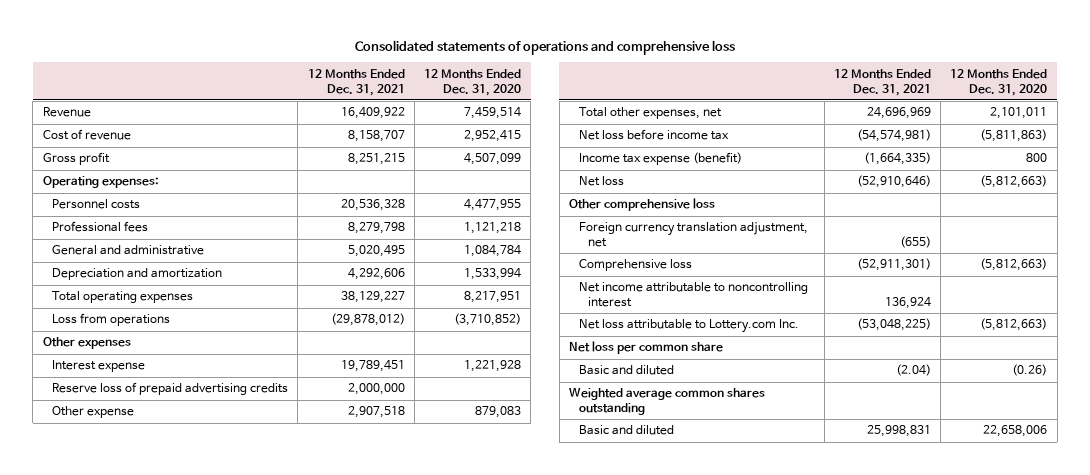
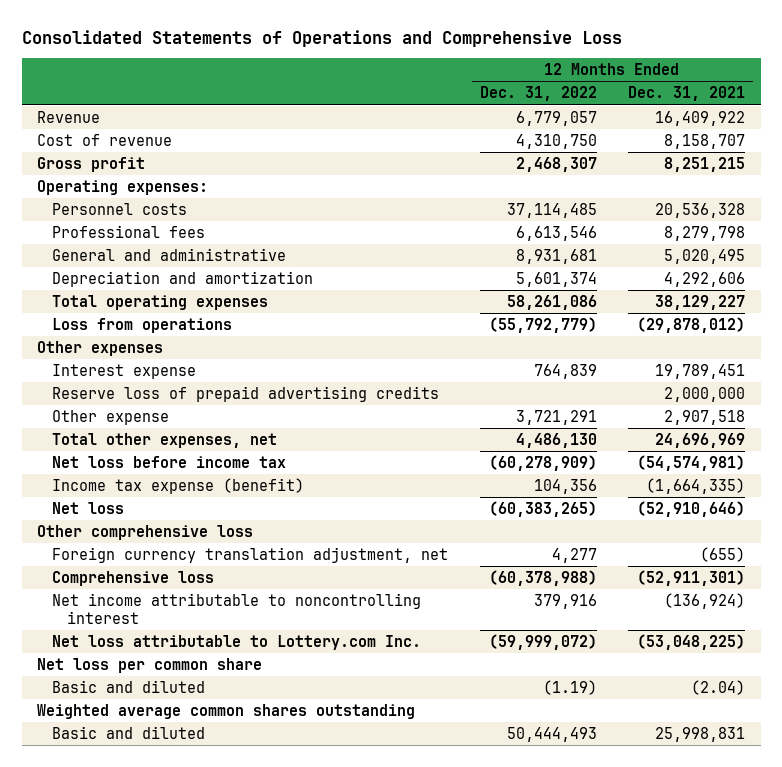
- Consolidated statements of operations and comprehensive loss
+ Consolidated Statements of Operations and Comprehensive Loss
- | 12 Months Ended Dec. 31, 2021 | 12 Months Ended Dec. 31, 2020
+ | 12 Months Ended Dec. 31, 2022 | 12 Months Ended Dec. 31, 2021
- Net income attributable to noncontrolling interest | 136,924 |
+ Net income attributable to noncontrolling interest | 379,916 | (136,924)

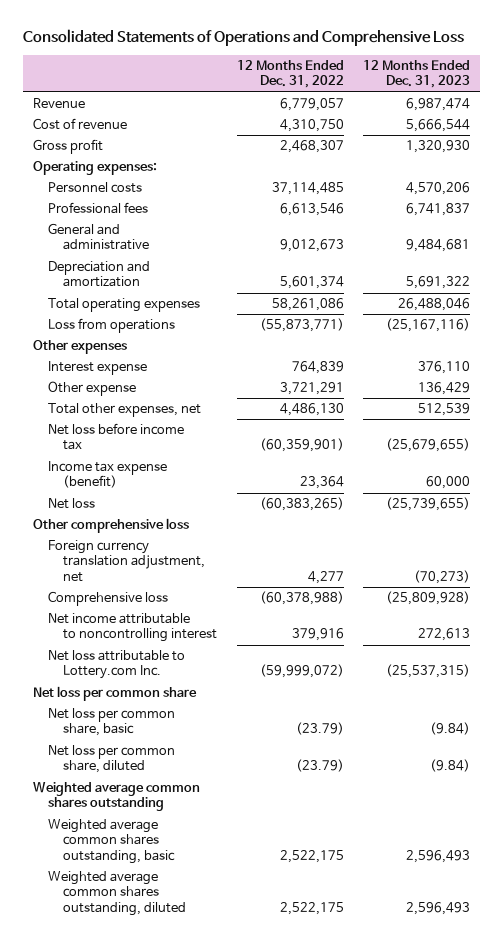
- | 12 Months Ended Dec. 31, 2022 | 12 Months Ended Dec. 31, 2021
+ | 12 Months Ended Dec. 31, 2022 | 12 Months Ended Dec. 31, 2023
- General and administrative | 8,931,681 | 5,020,495
+ General and administrative | 9,012,673 | 9,484,681
- Loss from operations | (55,792,779) | (29,878,012)
+ Loss from operations | (55,873,771) | (25,167,116)
- Reserve loss of prepaid advertising credits | | 2,000,000
- Net loss before income tax | (60,278,909) | (54,574,981)
- Income tax expense (benefit) | 104,356 | (1,664,335)
+ Net loss before income tax | (60,359,901) | (25,679,655)
+ Income tax expense (benefit) | 23,364 | 60,000
- Basic and diluted | (1.19) | (2.04)
+ Net loss per common share, basic | (23.79) | (9.84)
+ Net loss per common share, diluted | (23.79) | (9.84)
- Basic and diluted | 50,444,493 | 25,998,831
+ Weighted average common shares outstanding, basic | 2,522,175 | 2,596,493
+ Weighted average common shares outstanding, diluted | 2,522,175 | 2,596,493

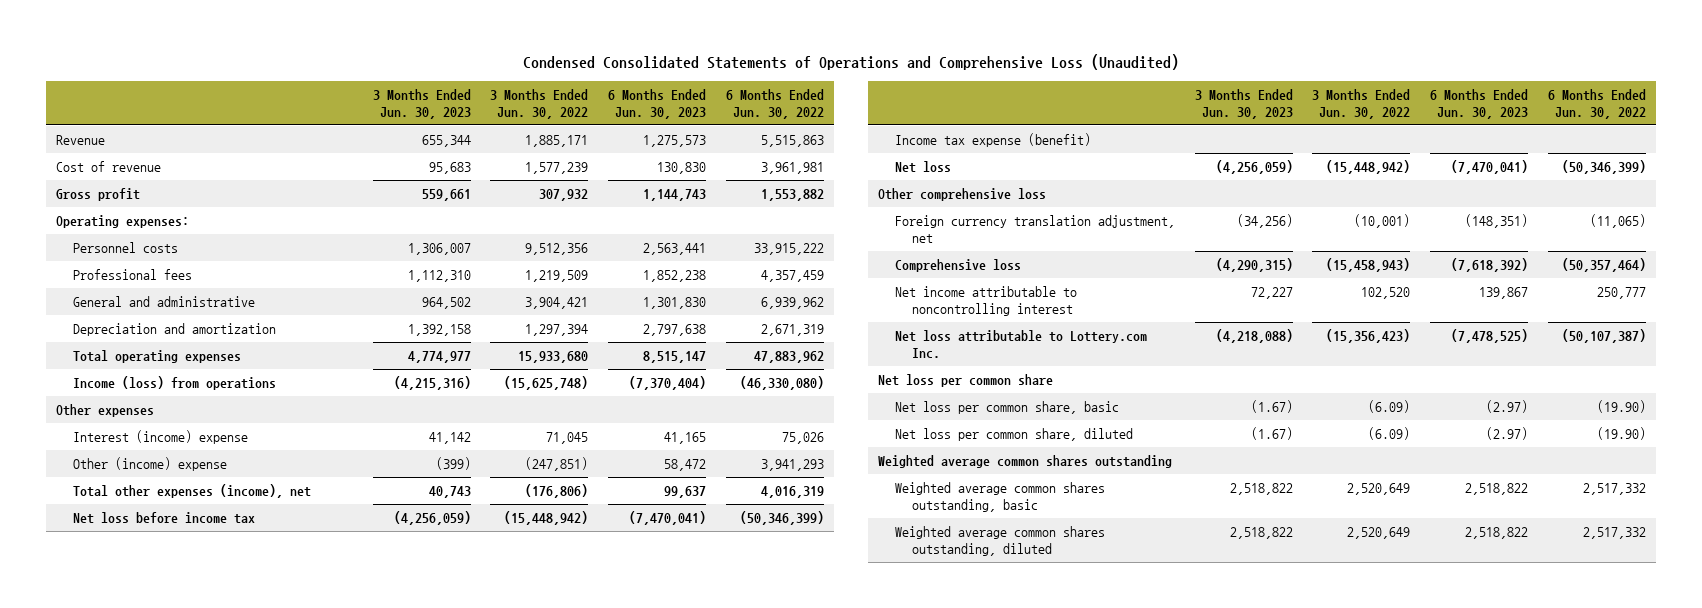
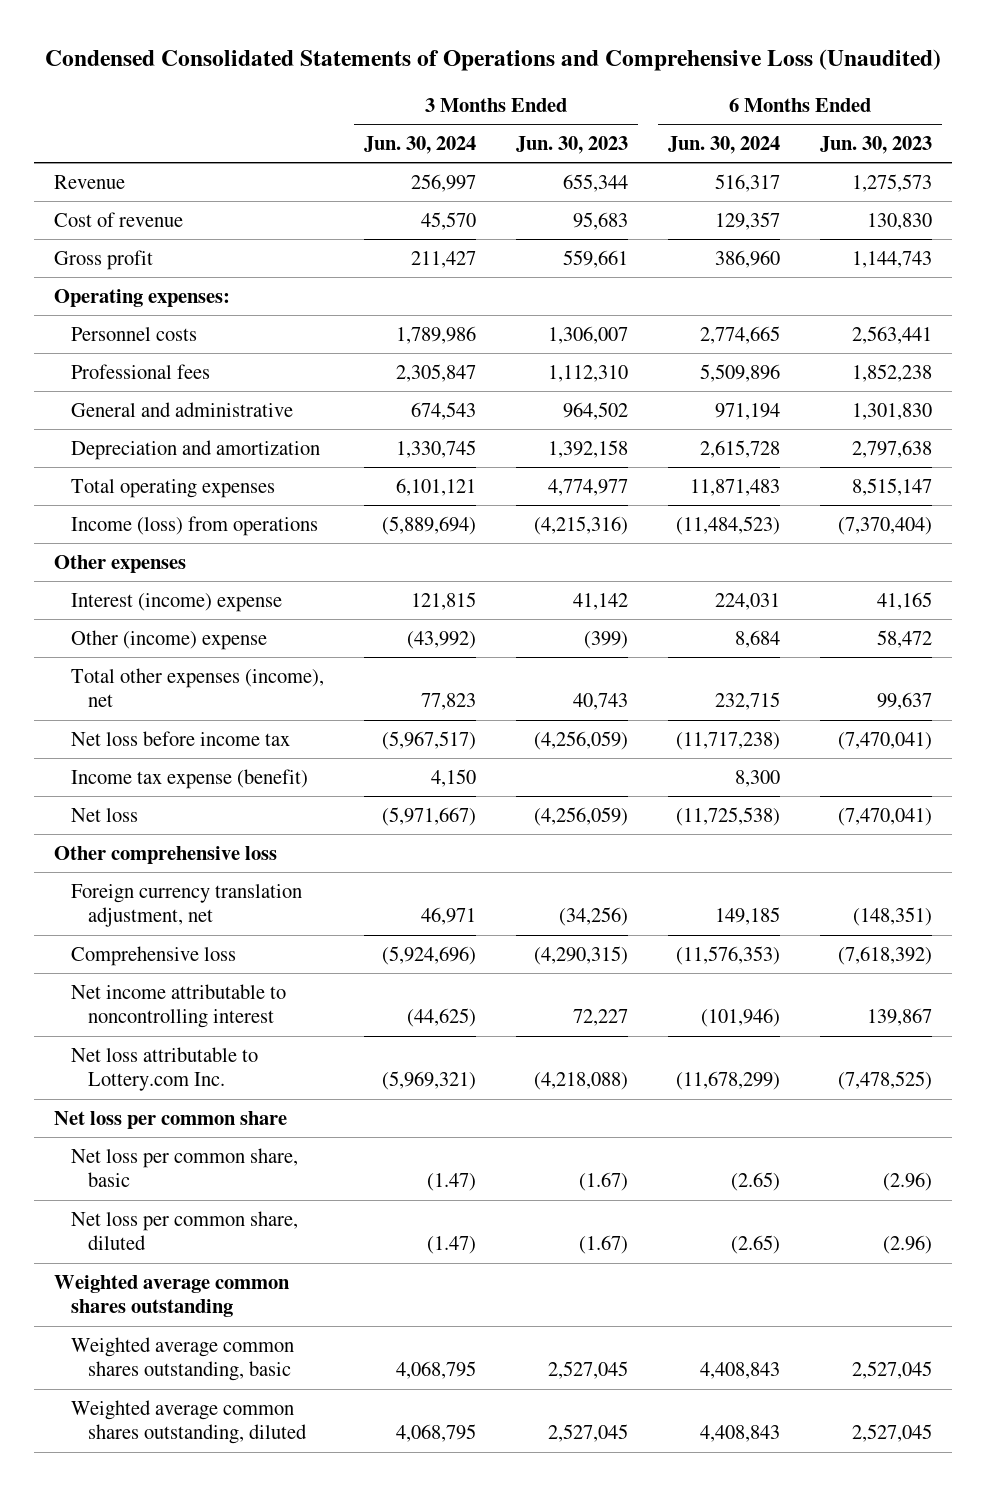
- | 3 Months Ended Jun. 30, 2023 | 3 Months Ended Jun. 30, 2022 | 6 Months Ended Jun. 30, 2023 | 6 Months Ended Jun. 30, 2022
+ | 3 Months Ended Jun. 30, 2024 | 3 Months Ended Jun. 30, 2023 | 6 Months Ended Jun. 30, 2024 | 6 Months Ended Jun. 30, 2023
- Net loss per common share, basic | (1.67) | (6.09) | (2.97) | (19.90)
- Net loss per common share, diluted | (1.67) | (6.09) | (2.97) | (19.90)
+ Net loss per common share, basic | (1.47) | (1.67) | (2.65) | (2.96)
+ Net loss per common share, diluted | (1.47) | (1.67) | (2.65) | (2.96)
- Weighted average common shares outstanding, basic | 2,518,822 | 2,520,649 | 2,518,822 | 2,517,332
- Weighted average common shares outstanding, diluted | 2,518,822 | 2,520,649 | 2,518,822 | 2,517,332
+ Weighted average common shares outstanding, basic | 4,068,795 | 2,527,045 | 4,408,843 | 2,527,045
+ Weighted average common shares outstanding, diluted | 4,068,795 | 2,527,045 | 4,408,843 | 2,527,045

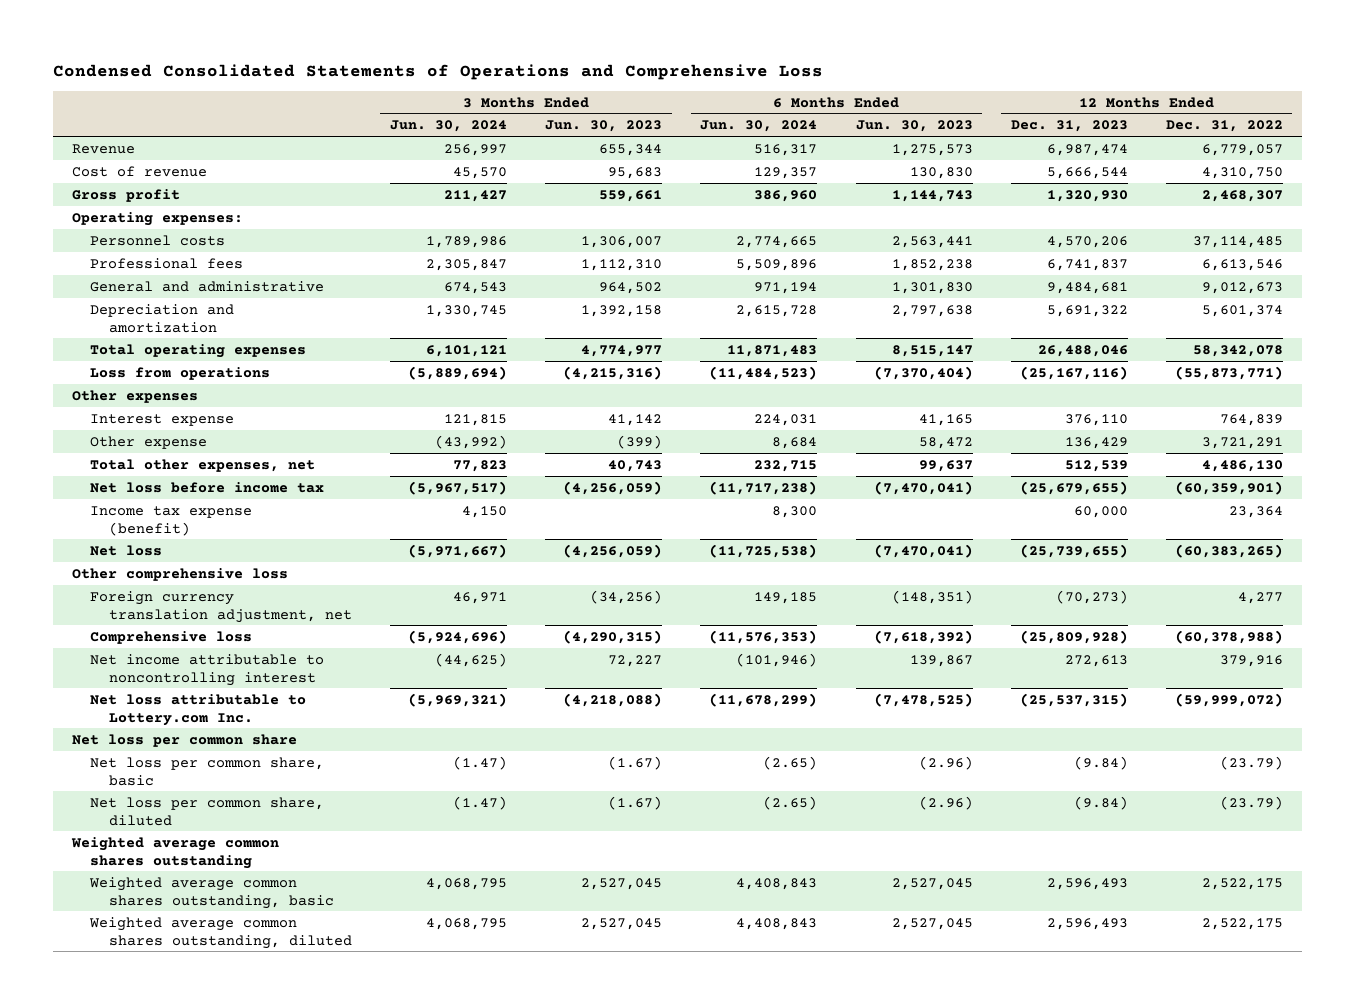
- Condensed Consolidated Statements of Operations and Comprehensive Loss (Unaudited)
+ Condensed Consolidated Statements of Operations and Comprehensive Loss
- | 3 Months Ended Jun. 30, 2024 | 3 Months Ended Jun. 30, 2023 | 6 Months Ended Jun. 30, 2024 | 6 Months Ended Jun. 30, 2023
+ | 3 Months Ended Jun. 30, 2024 | 3 Months Ended Jun. 30, 2023 | 6 Months Ended Jun. 30, 2024 | 6 Months Ended Jun. 30, 2023 | 12 Months Ended Dec. 31, 2023 | 12 Months Ended Dec. 31, 2022
- Income (loss) from operations | (5,889,694) | (4,215,316) | (11,484,523) | (7,370,404)
+ Loss from operations | (5,889,694) | (4,215,316) | (11,484,523) | (7,370,404) | (25,167,116) | (55,873,771)
- Interest (income) expense | 121,815 | 41,142 | 224,031 | 41,165
- Other (income) expense | (43,992) | (399) | 8,684 | 58,472
- Total other expenses (income), net | 77,823 | 40,743 | 232,715 | 99,637
+ Interest expense | 121,815 | 41,142 | 224,031 | 41,165 | 376,110 | 764,839
+ Other expense | (43,992) | (399) | 8,684 | 58,472 | 136,429 | 3,721,291
+ Total other expenses, net | 77,823 | 40,743 | 232,715 | 99,637 | 512,539 | 4,486,130

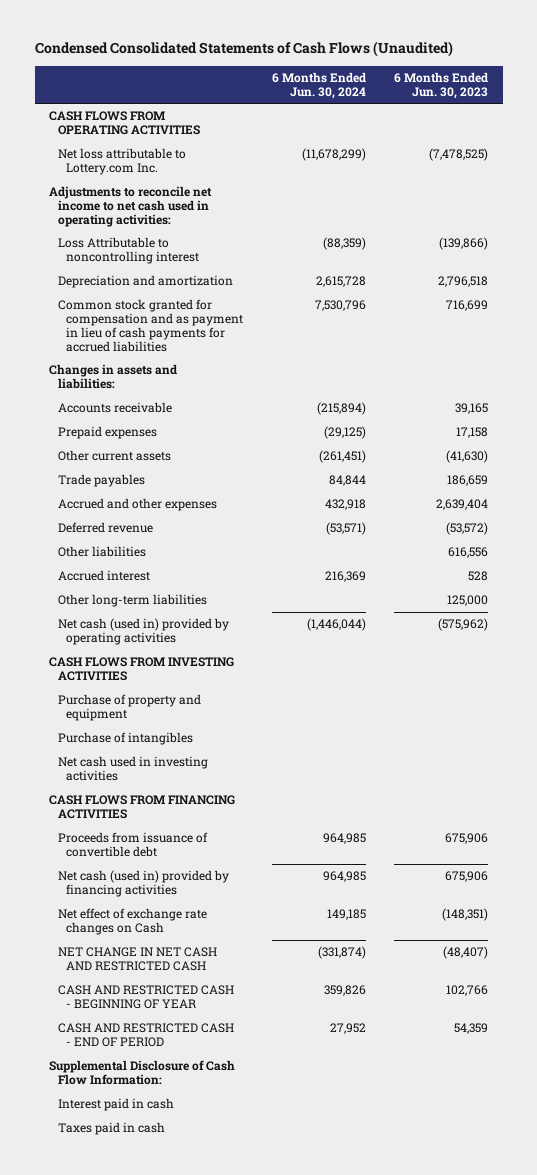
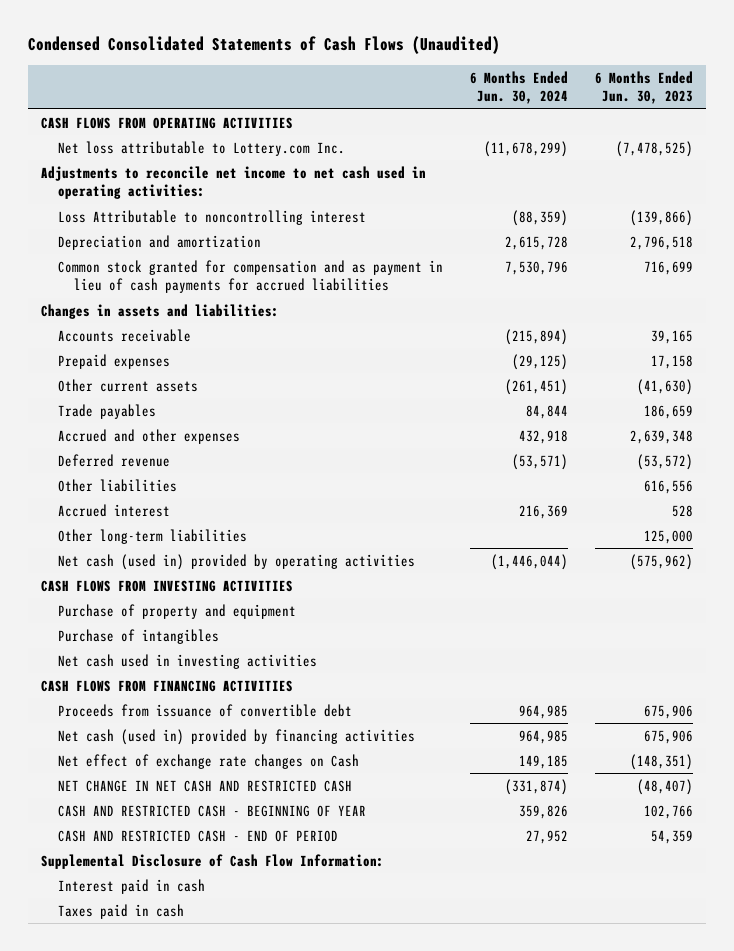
- Accrued and other expenses | 432,918 | 2,639,404
+ Accrued and other expenses | 432,918 | 2,639,348

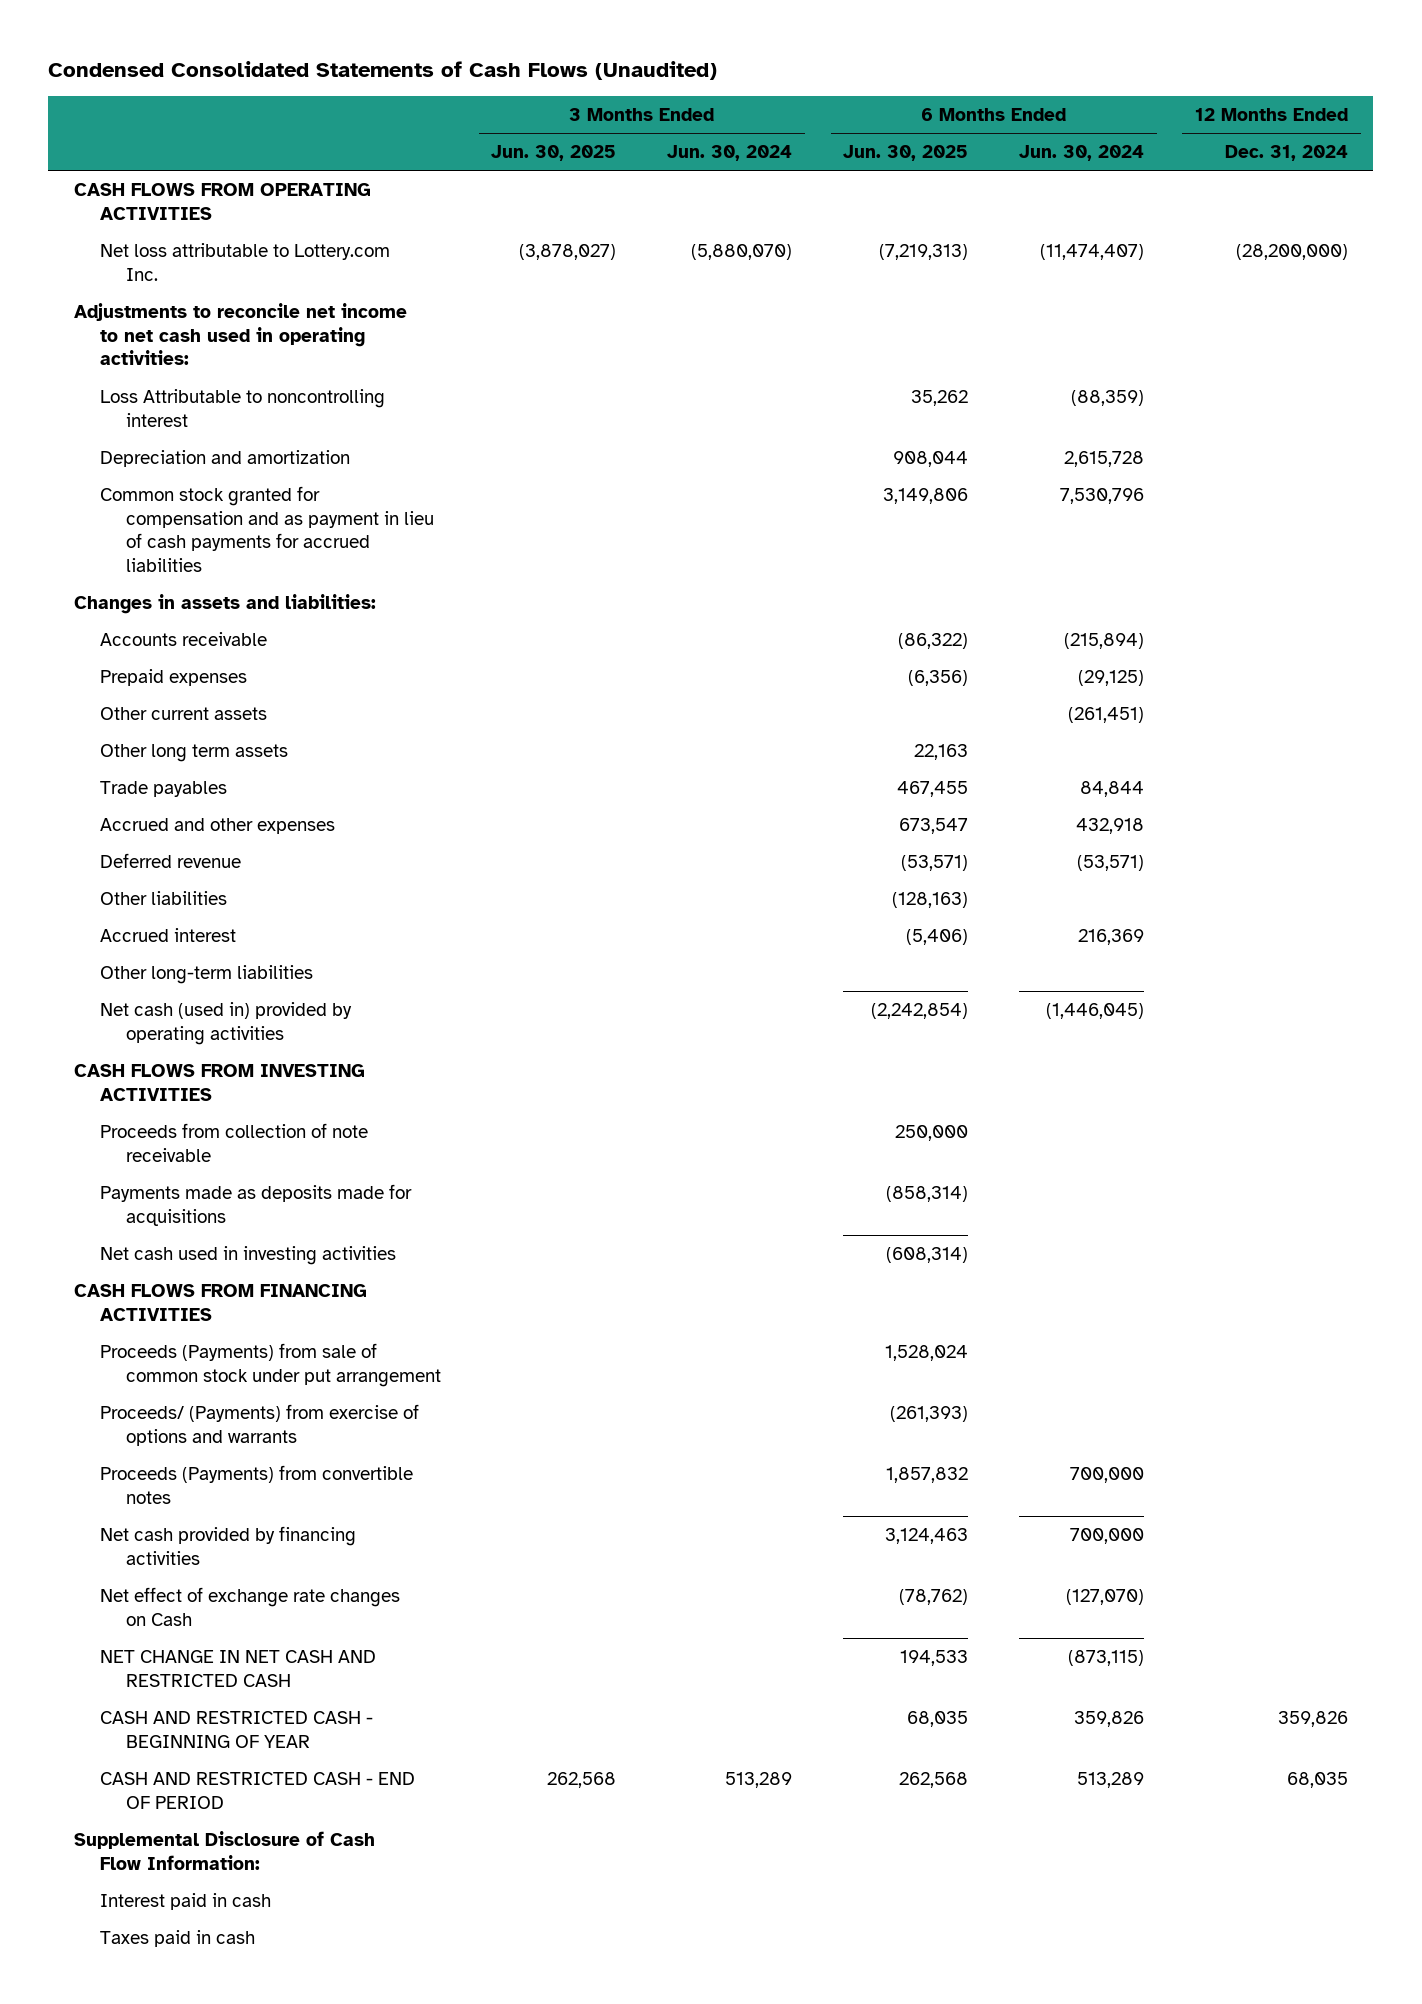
- | 6 Months Ended Jun. 30, 2024 | 6 Months Ended Jun. 30, 2023
+ | 3 Months Ended Jun. 30, 2025 | 3 Months Ended Jun. 30, 2024 | 6 Months Ended Jun. 30, 2025 | 6 Months Ended Jun. 30, 2024 | 12 Months Ended Dec. 31, 2024
- Net loss attributable to Lottery.com Inc. | (11,678,299) | (7,478,525)
+ Net loss attributable to Lottery.com Inc. | (3,878,027) | (5,880,070) | (7,219,313) | (11,474,407) | (28,200,000)
+ Other long term assets | | | 22,163 | |
- Net cash (used in) provided by operating activities | (1,446,044) | (575,962)
+ Net cash (used in) provided by operating activities | | | (2,242,854) | (1,446,045) |
- Purchase of property and equipment
- Purchase of intangibles
+ Proceeds from collection of note receivable | | | 250,000 | |
+ Payments made as deposits made for acquisitions | | | (858,314) | |
- Proceeds from issuance of convertible debt | 964,985 | 675,906
- Net cash (used in) provided by financing activities | 964,985 | 675,906
- Net effect of exchange rate changes on Cash | 149,185 | (148,351)
- NET CHANGE IN NET CASH AND RESTRICTED CASH | (331,874) | (48,407)
+ Proceeds (Payments) from sale of common stock under put arrangement | | | 1,528,024 | |
+ Proceeds/ (Payments) from exercise of options and warrants | | | (261,393) | |
+ Proceeds (Payments) from convertible notes | | | 1,857,832 | 700,000 |
+ Net cash provided by financing activities | | | 3,124,463 | 700,000 |
+ Net effect of exchange rate changes on Cash | | | (78,762) | (127,070) |
+ NET CHANGE IN NET CASH AND RESTRICTED CASH | | | 194,533 | (873,115) |
- CASH AND RESTRICTED CASH - END OF PERIOD | 27,952 | 54,359
+ CASH AND RESTRICTED CASH - END OF PERIOD | 262,568 | 513,289 | 262,568 | 513,289 | 68,035

